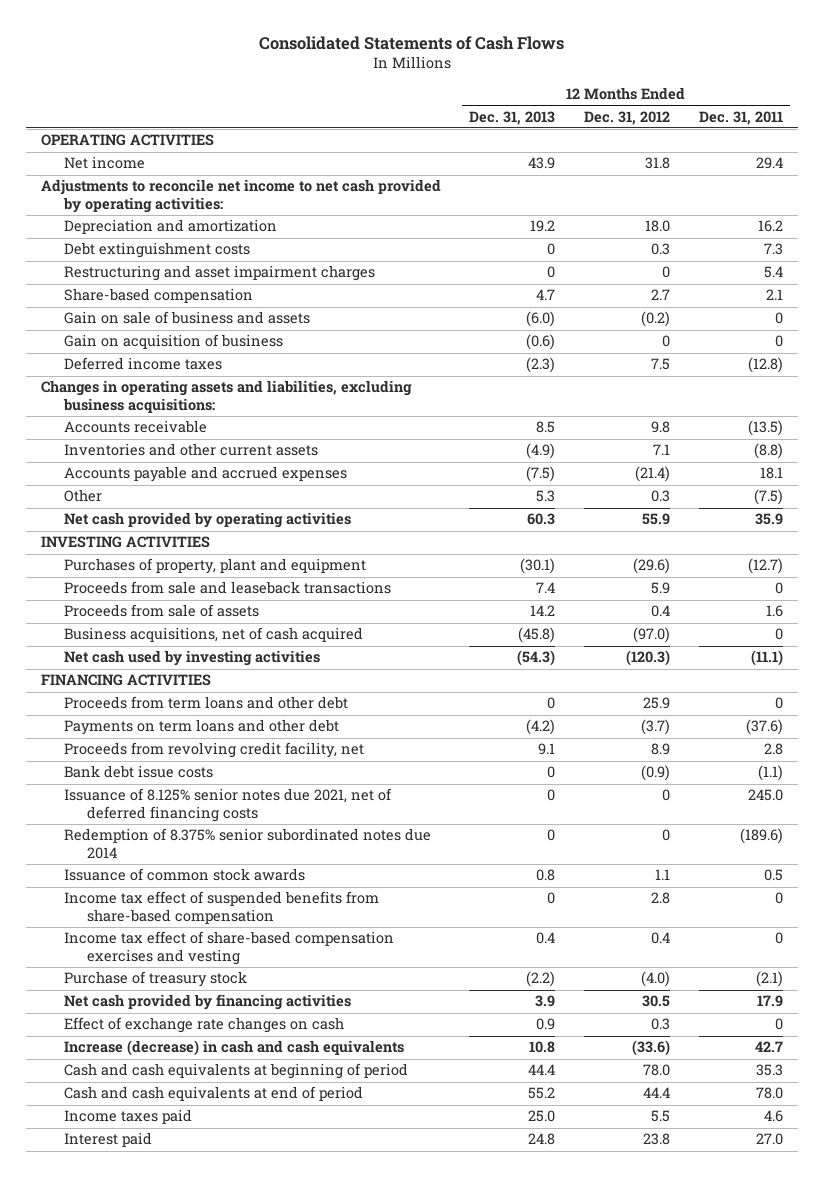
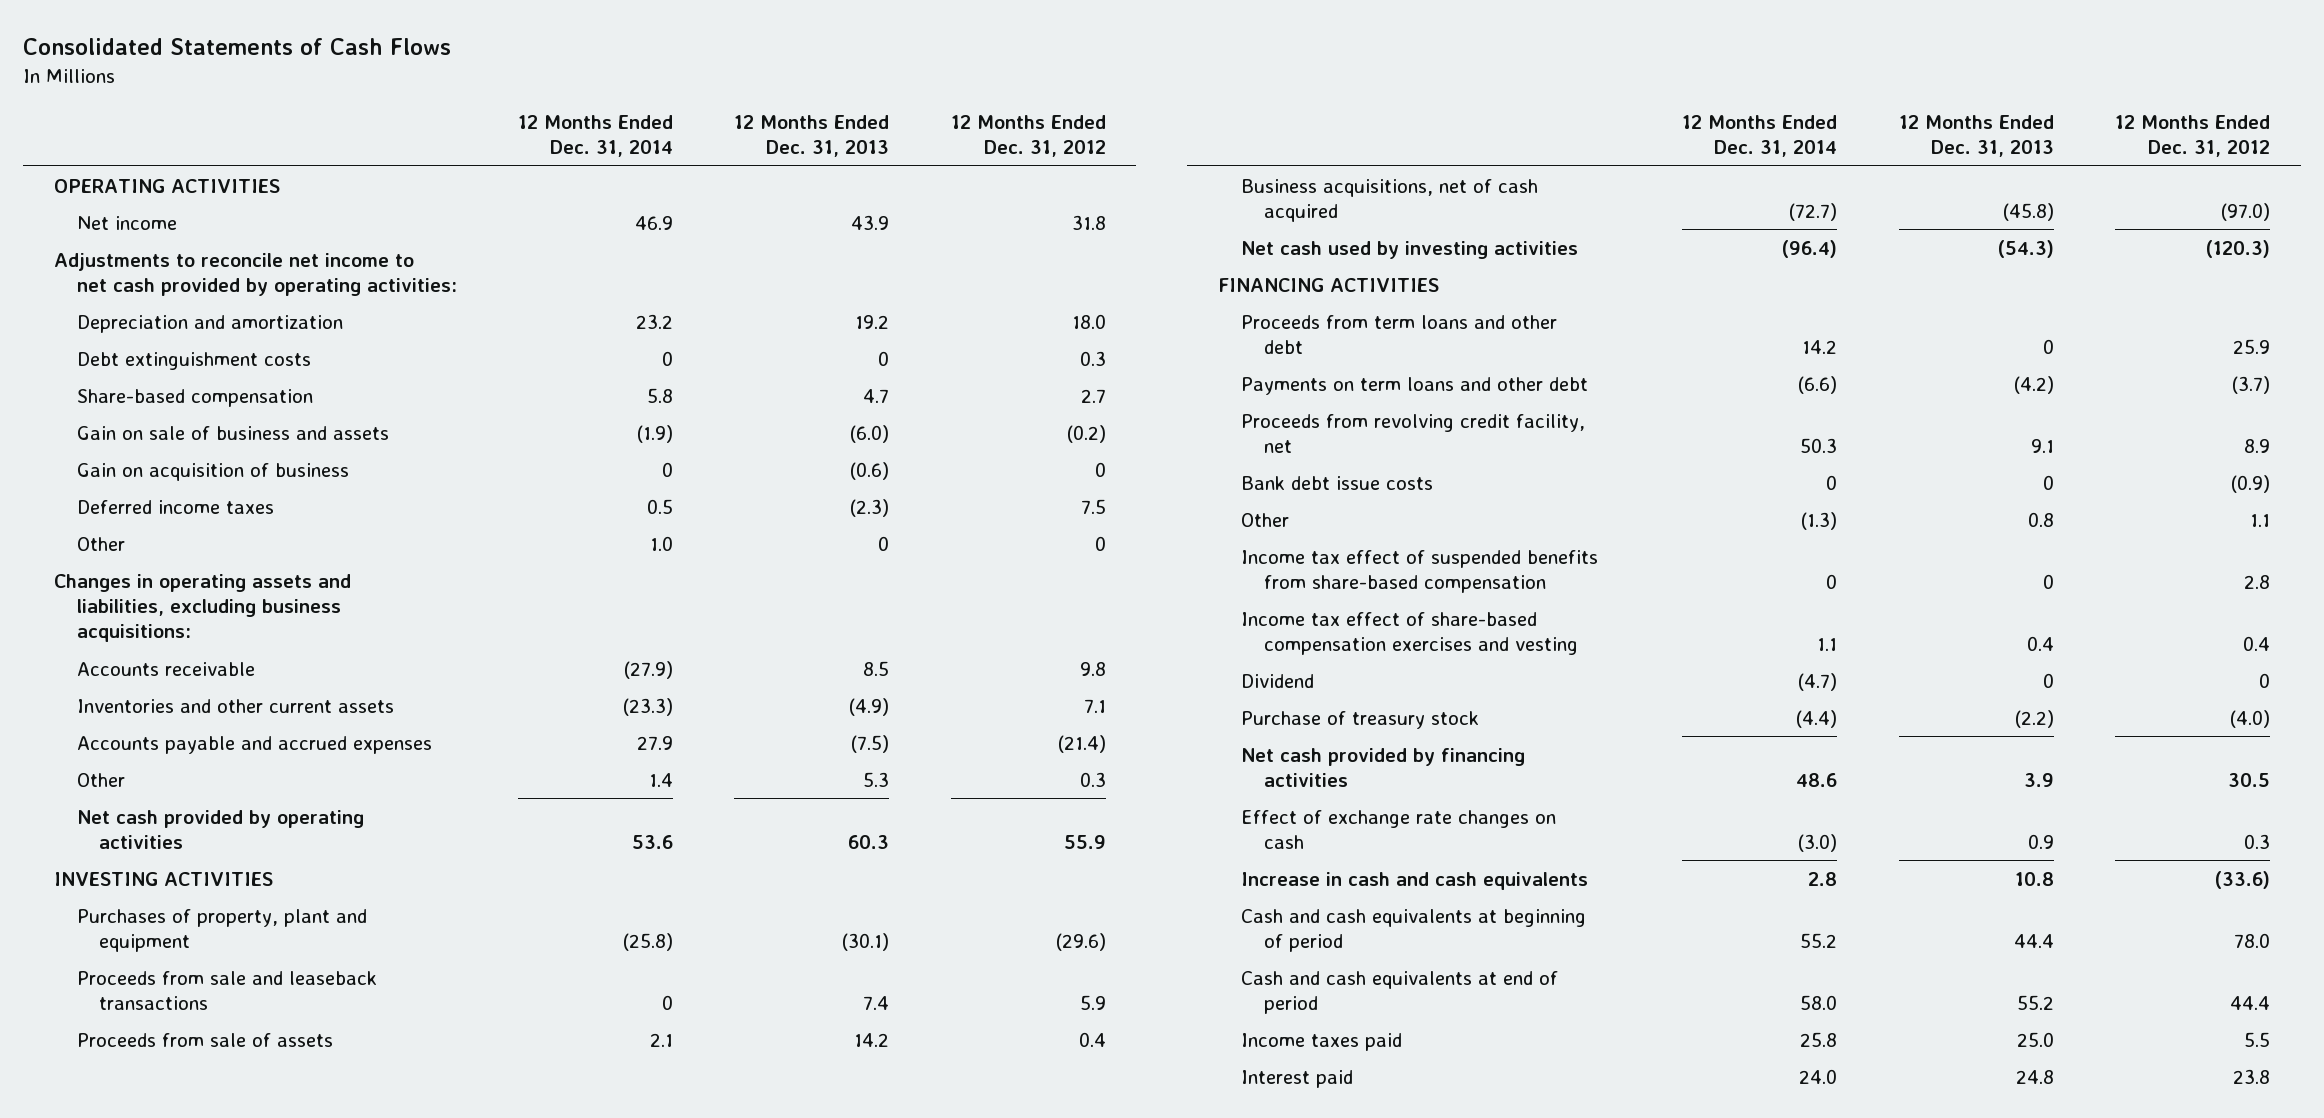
- | 12 Months Ended Dec. 31, 2013 | 12 Months Ended Dec. 31, 2012 | 12 Months Ended Dec. 31, 2011
+ | 12 Months Ended Dec. 31, 2014 | 12 Months Ended Dec. 31, 2013 | 12 Months Ended Dec. 31, 2012
- Restructuring and asset impairment charges | 0 | 0 | 5.4
+ Other | 1.0 | 0 | 0
- Issuance of 8.125% senior notes due 2021, net of deferred financing costs | 0 | 0 | 245.0
- Redemption of 8.375% senior subordinated notes due 2014 | 0 | 0 | (189.6)
- Issuance of common stock awards | 0.8 | 1.1 | 0.5
+ Other | (1.3) | 0.8 | 1.1
+ Dividend | (4.7) | 0 | 0
- Increase (decrease) in cash and cash equivalents | 10.8 | (33.6) | 42.7
+ Increase in cash and cash equivalents | 2.8 | 10.8 | (33.6)

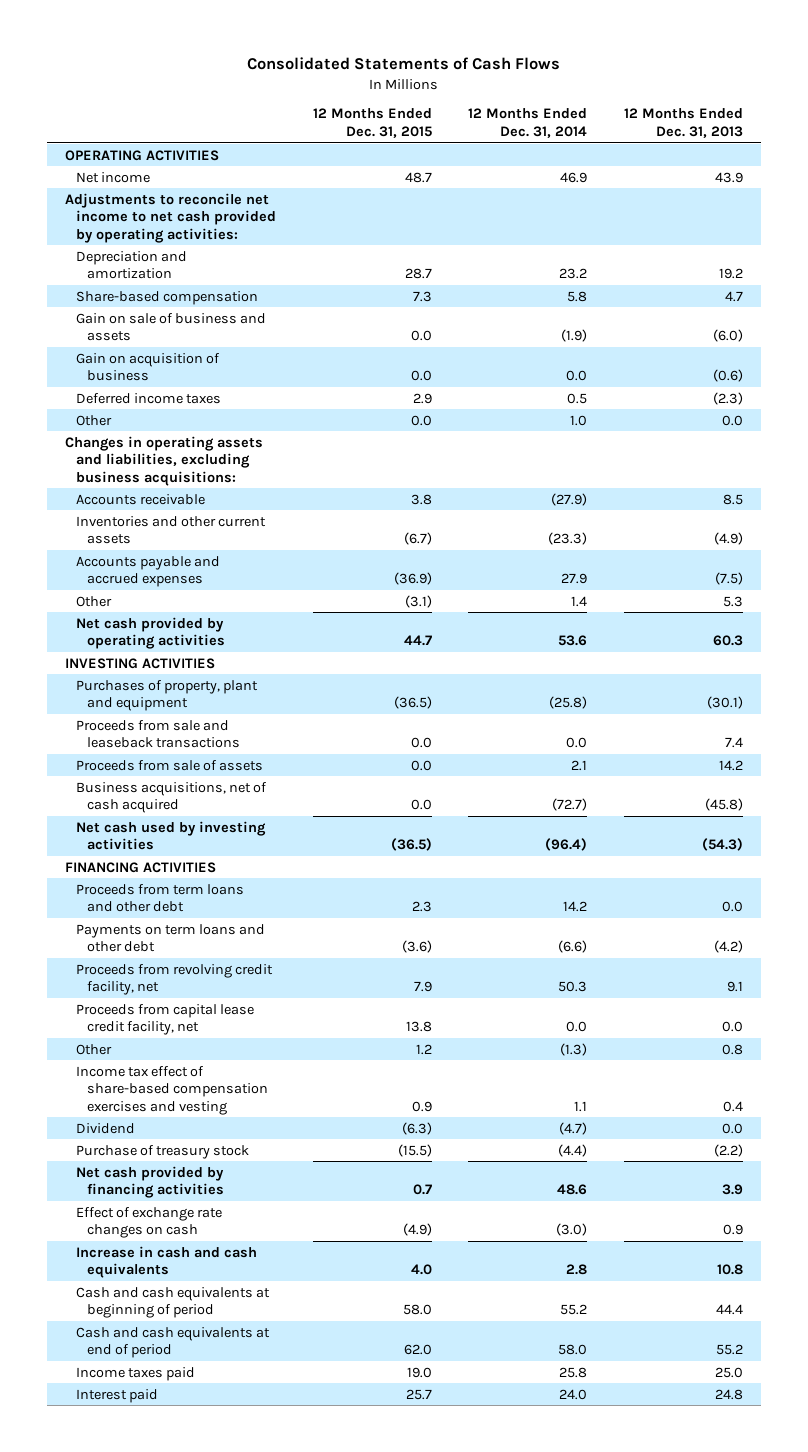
- | 12 Months Ended Dec. 31, 2014 | 12 Months Ended Dec. 31, 2013 | 12 Months Ended Dec. 31, 2012
+ | 12 Months Ended Dec. 31, 2015 | 12 Months Ended Dec. 31, 2014 | 12 Months Ended Dec. 31, 2013
- Debt extinguishment costs | 0 | 0 | 0.3
- Gain on acquisition of business | 0 | (0.6) | 0
+ Gain on acquisition of business | 0.0 | 0.0 | (0.6)
- Other | 1.0 | 0 | 0
+ Other | 0.0 | 1.0 | 0.0
- Proceeds from sale and leaseback transactions | 0 | 7.4 | 5.9
+ Proceeds from sale and leaseback transactions | 0.0 | 0.0 | 7.4
- Proceeds from term loans and other debt | 14.2 | 0 | 25.9
+ Proceeds from term loans and other debt | 2.3 | 14.2 | 0.0
- Bank debt issue costs | 0 | 0 | (0.9)
+ Proceeds from capital lease credit facility, net | 13.8 | 0.0 | 0.0
- Income tax effect of suspended benefits from share-based compensation | 0 | 0 | 2.8
- Dividend | (4.7) | 0 | 0
+ Dividend | (6.3) | (4.7) | 0.0

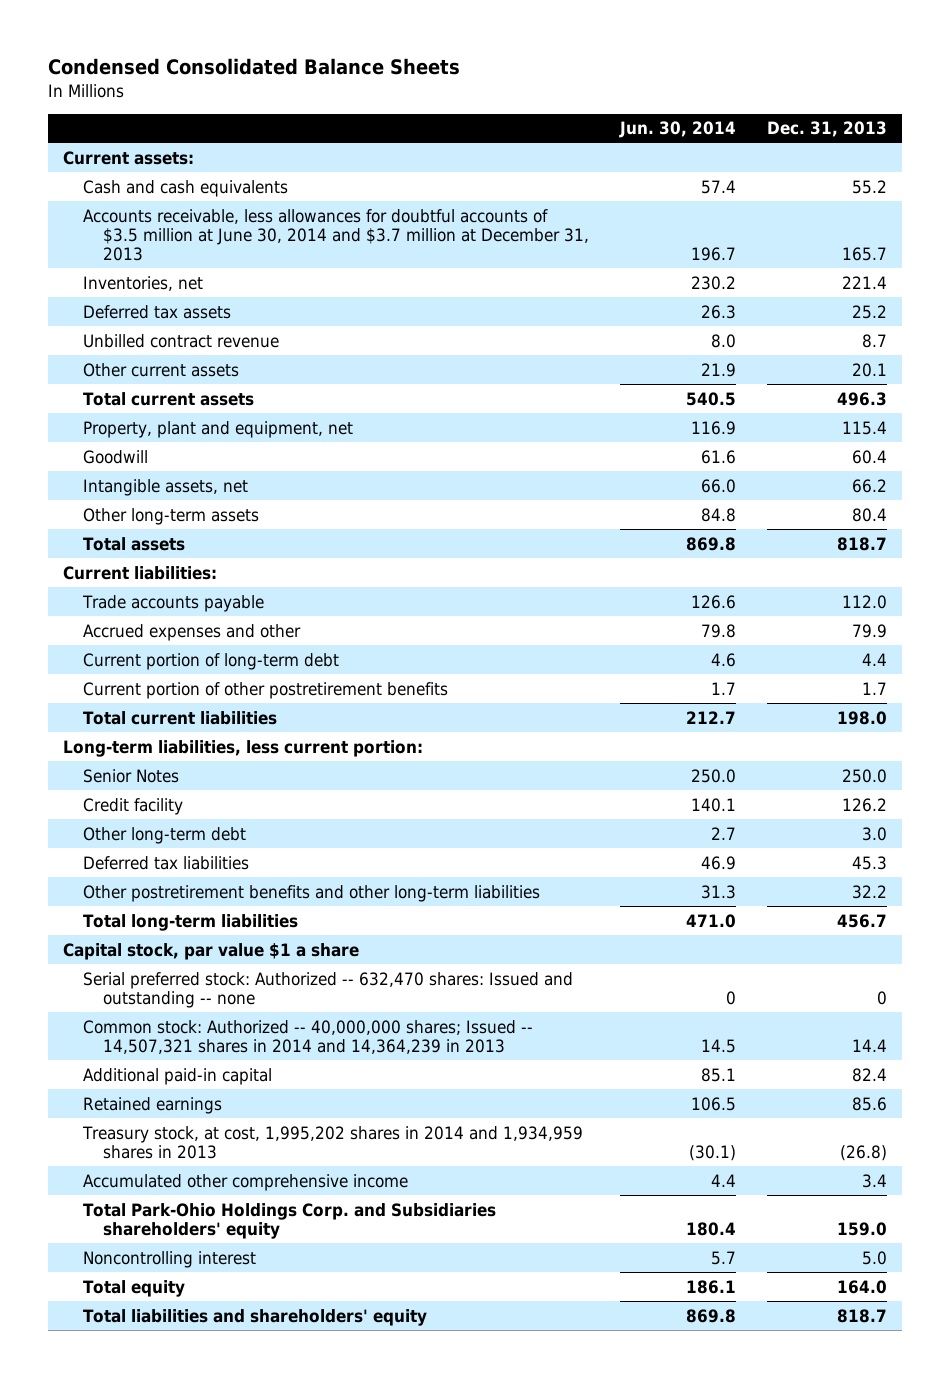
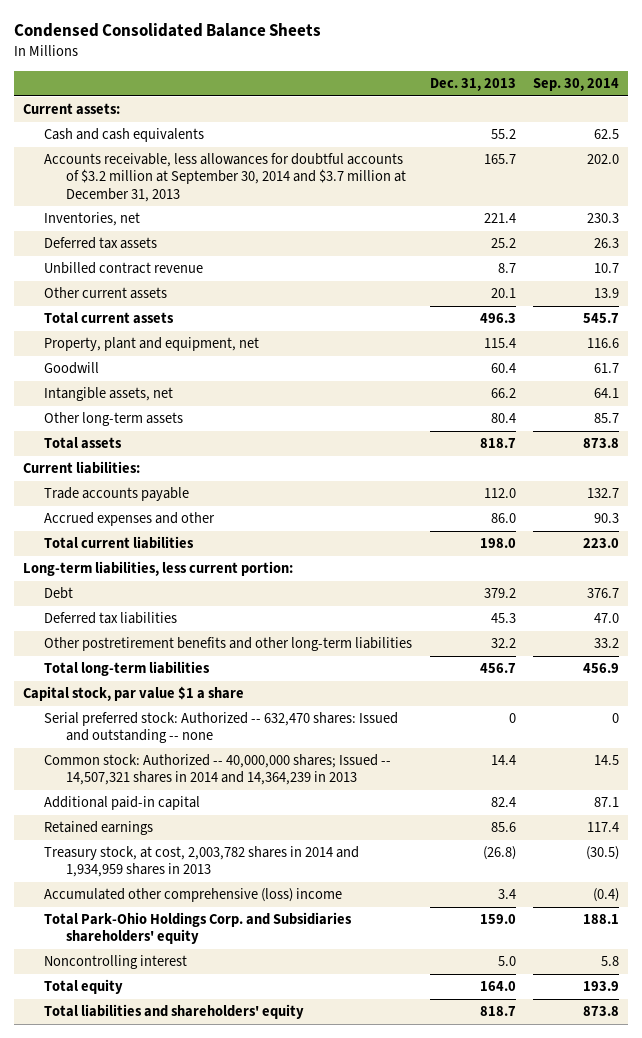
- | Jun. 30, 2014 | Dec. 31, 2013
+ | Dec. 31, 2013 | Sep. 30, 2014
- Accounts receivable, less allowances for doubtful accounts of $3.5 million at June 30, 2014 and $3.7 million at December 31, 2013 | 196.7 | 165.7
+ Accounts receivable, less allowances for doubtful accounts of $3.2 million at September 30, 2014 and $3.7 million at December 31, 2013 | 165.7 | 202.0
- Accrued expenses and other | 79.8 | 79.9
- Current portion of long-term debt | 4.6 | 4.4
- Current portion of other postretirement benefits | 1.7 | 1.7
+ Accrued expenses and other | 86.0 | 90.3
- Senior Notes | 250.0 | 250.0
- Credit facility | 140.1 | 126.2
- Other long-term debt | 2.7 | 3.0
+ Debt | 379.2 | 376.7
- Treasury stock, at cost, 1,995,202 shares in 2014 and 1,934,959 shares in 2013 | (30.1) | (26.8)
- Accumulated other comprehensive income | 4.4 | 3.4
+ Treasury stock, at cost, 2,003,782 shares in 2014 and 1,934,959 shares in 2013 | (26.8) | (30.5)
+ Accumulated other comprehensive (loss) income | 3.4 | (0.4)

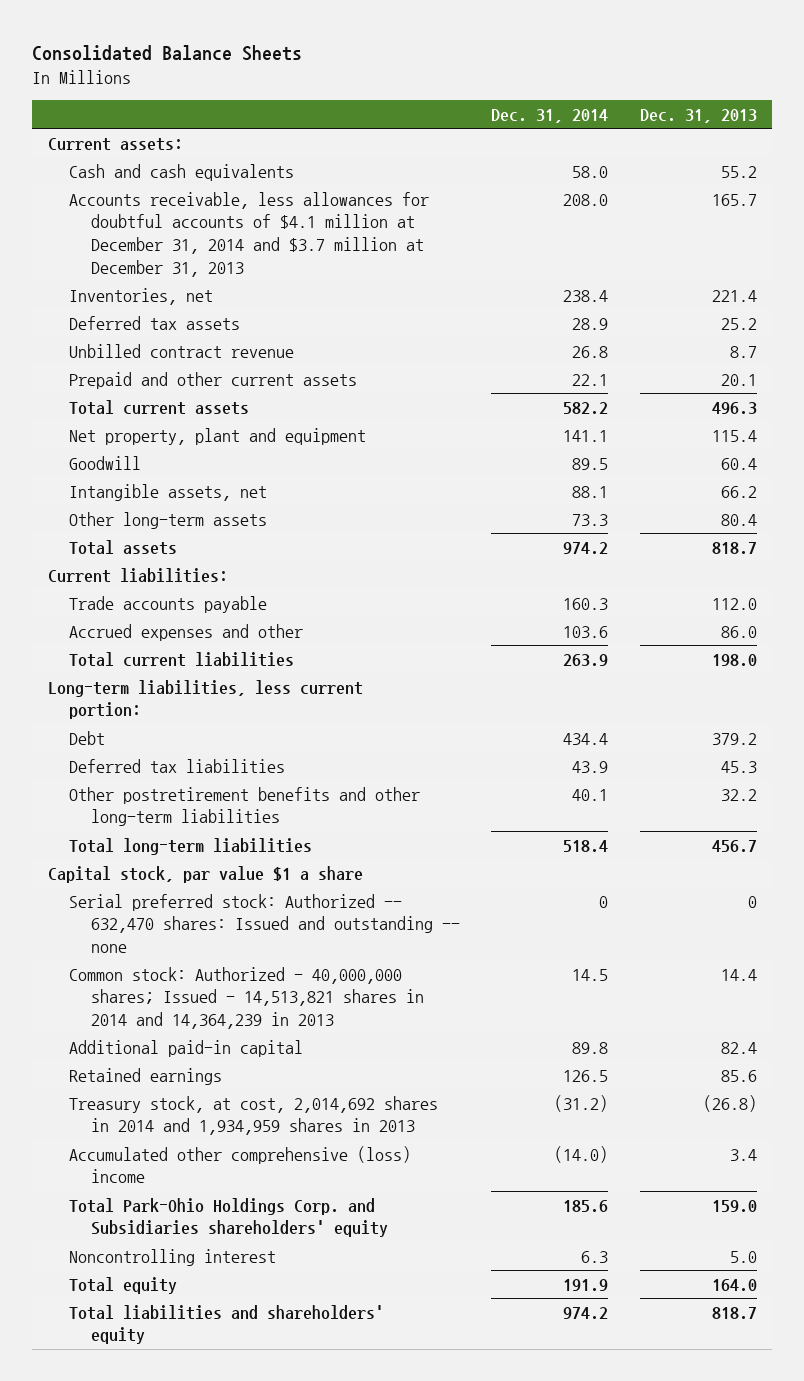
- Condensed Consolidated Balance Sheets
+ Consolidated Balance Sheets
- | Dec. 31, 2013 | Sep. 30, 2014
+ | Dec. 31, 2014 | Dec. 31, 2013
- Accounts receivable, less allowances for doubtful accounts of $3.2 million at September 30, 2014 and $3.7 million at December 31, 2013 | 165.7 | 202.0
+ Accounts receivable, less allowances for doubtful accounts of $4.1 million at December 31, 2014 and $3.7 million at December 31, 2013 | 208.0 | 165.7
- Other current assets | 20.1 | 13.9
+ Prepaid and other current assets | 22.1 | 20.1
- Property, plant and equipment, net | 115.4 | 116.6
+ Net property, plant and equipment | 141.1 | 115.4
- Common stock: Authorized -- 40,000,000 shares; Issued -- 14,507,321 shares in 2014 and 14,364,239 in 2013 | 14.4 | 14.5
+ Common stock: Authorized - 40,000,000 shares; Issued - 14,513,821 shares in 2014 and 14,364,239 in 2013 | 14.5 | 14.4
- Treasury stock, at cost, 2,003,782 shares in 2014 and 1,934,959 shares in 2013 | (26.8) | (30.5)
+ Treasury stock, at cost, 2,014,692 shares in 2014 and 1,934,959 shares in 2013 | (31.2) | (26.8)

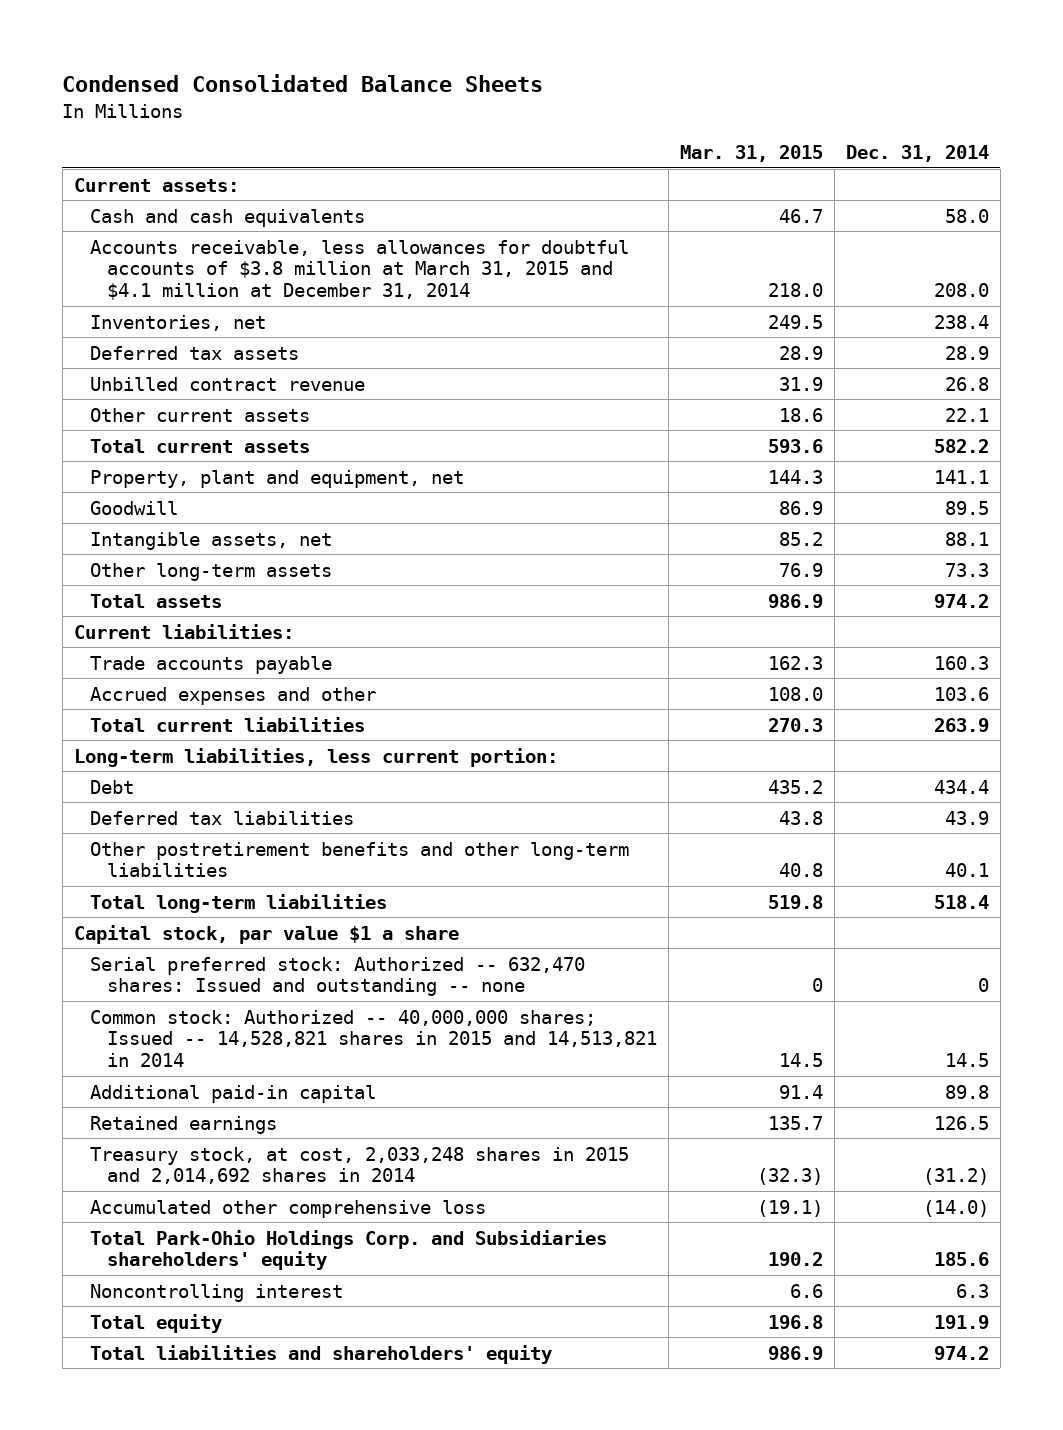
- Consolidated Balance Sheets
+ Condensed Consolidated Balance Sheets
- | Dec. 31, 2014 | Dec. 31, 2013
+ | Mar. 31, 2015 | Dec. 31, 2014
- Accounts receivable, less allowances for doubtful accounts of $4.1 million at December 31, 2014 and $3.7 million at December 31, 2013 | 208.0 | 165.7
+ Accounts receivable, less allowances for doubtful accounts of $3.8 million at March 31, 2015 and $4.1 million at December 31, 2014 | 218.0 | 208.0
- Prepaid and other current assets | 22.1 | 20.1
+ Other current assets | 18.6 | 22.1
- Net property, plant and equipment | 141.1 | 115.4
+ Property, plant and equipment, net | 144.3 | 141.1
- Common stock: Authorized - 40,000,000 shares; Issued - 14,513,821 shares in 2014 and 14,364,239 in 2013 | 14.5 | 14.4
+ Common stock: Authorized -- 40,000,000 shares; Issued -- 14,528,821 shares in 2015 and 14,513,821 in 2014 | 14.5 | 14.5
- Treasury stock, at cost, 2,014,692 shares in 2014 and 1,934,959 shares in 2013 | (31.2) | (26.8)
- Accumulated other comprehensive (loss) income | (14.0) | 3.4
+ Treasury stock, at cost, 2,033,248 shares in 2015 and 2,014,692 shares in 2014 | (32.3) | (31.2)
+ Accumulated other comprehensive loss | (19.1) | (14.0)

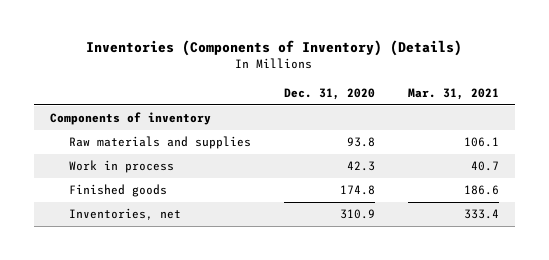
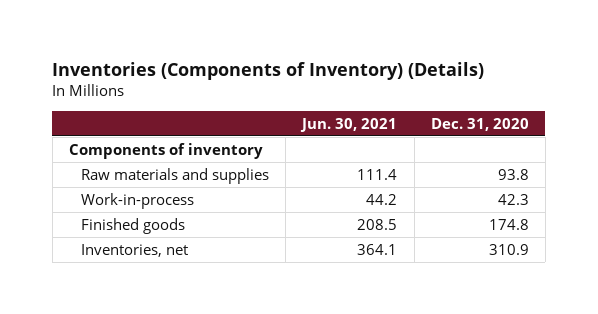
- | Dec. 31, 2020 | Mar. 31, 2021
+ | Jun. 30, 2021 | Dec. 31, 2020
- Work in process | 42.3 | 40.7
+ Work-in-process | 44.2 | 42.3

